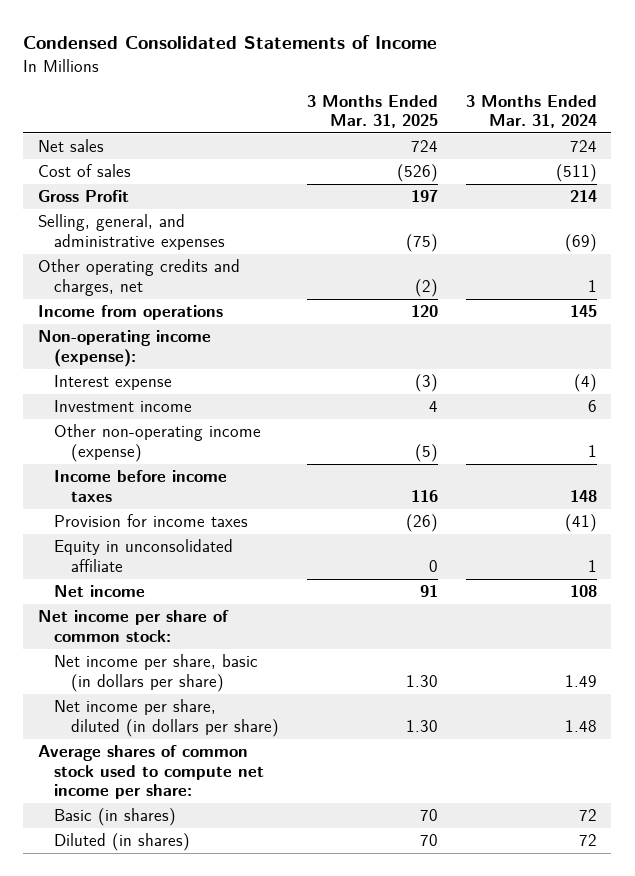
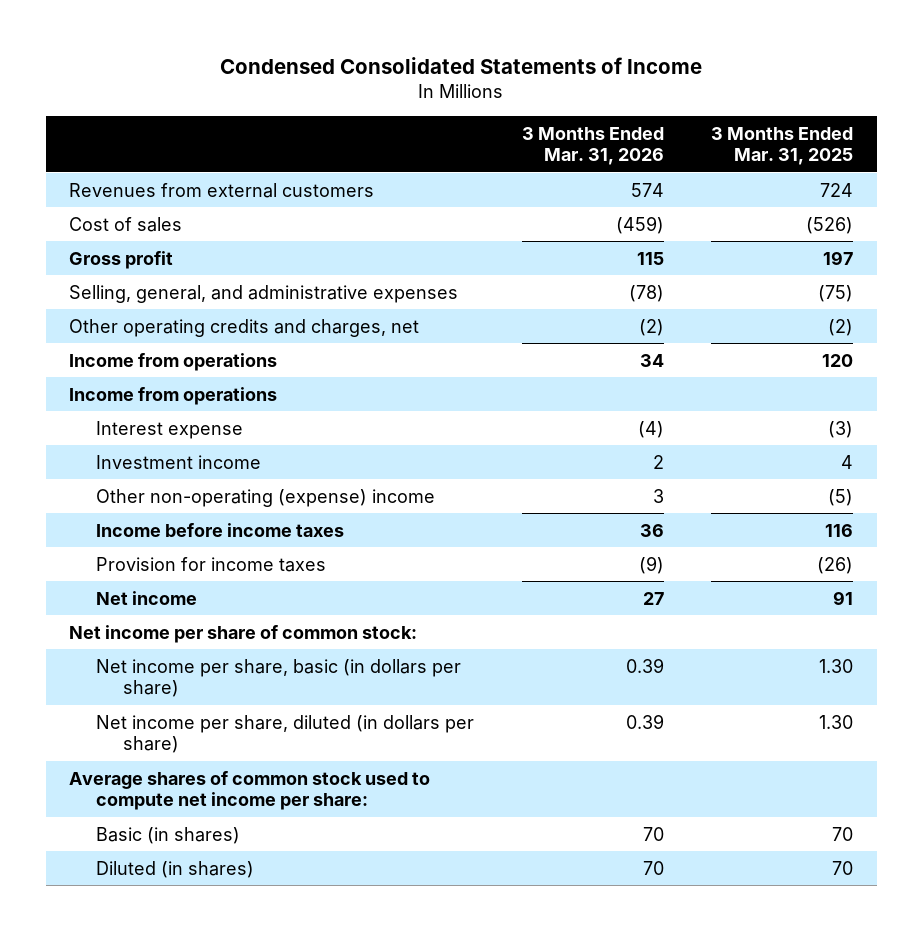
- | 3 Months Ended Mar. 31, 2025 | 3 Months Ended Mar. 31, 2024
+ | 3 Months Ended Mar. 31, 2026 | 3 Months Ended Mar. 31, 2025
- Net sales | 724 | 724
+ Revenues from external customers | 574 | 724
- Gross Profit | 197 | 214
+ Gross profit | 115 | 197
- Non-operating income (expense):
+ Income from operations
- Other non-operating income (expense) | (5) | 1
+ Other non-operating (expense) income | 3 | (5)
- Equity in unconsolidated affiliate | 0 | 1

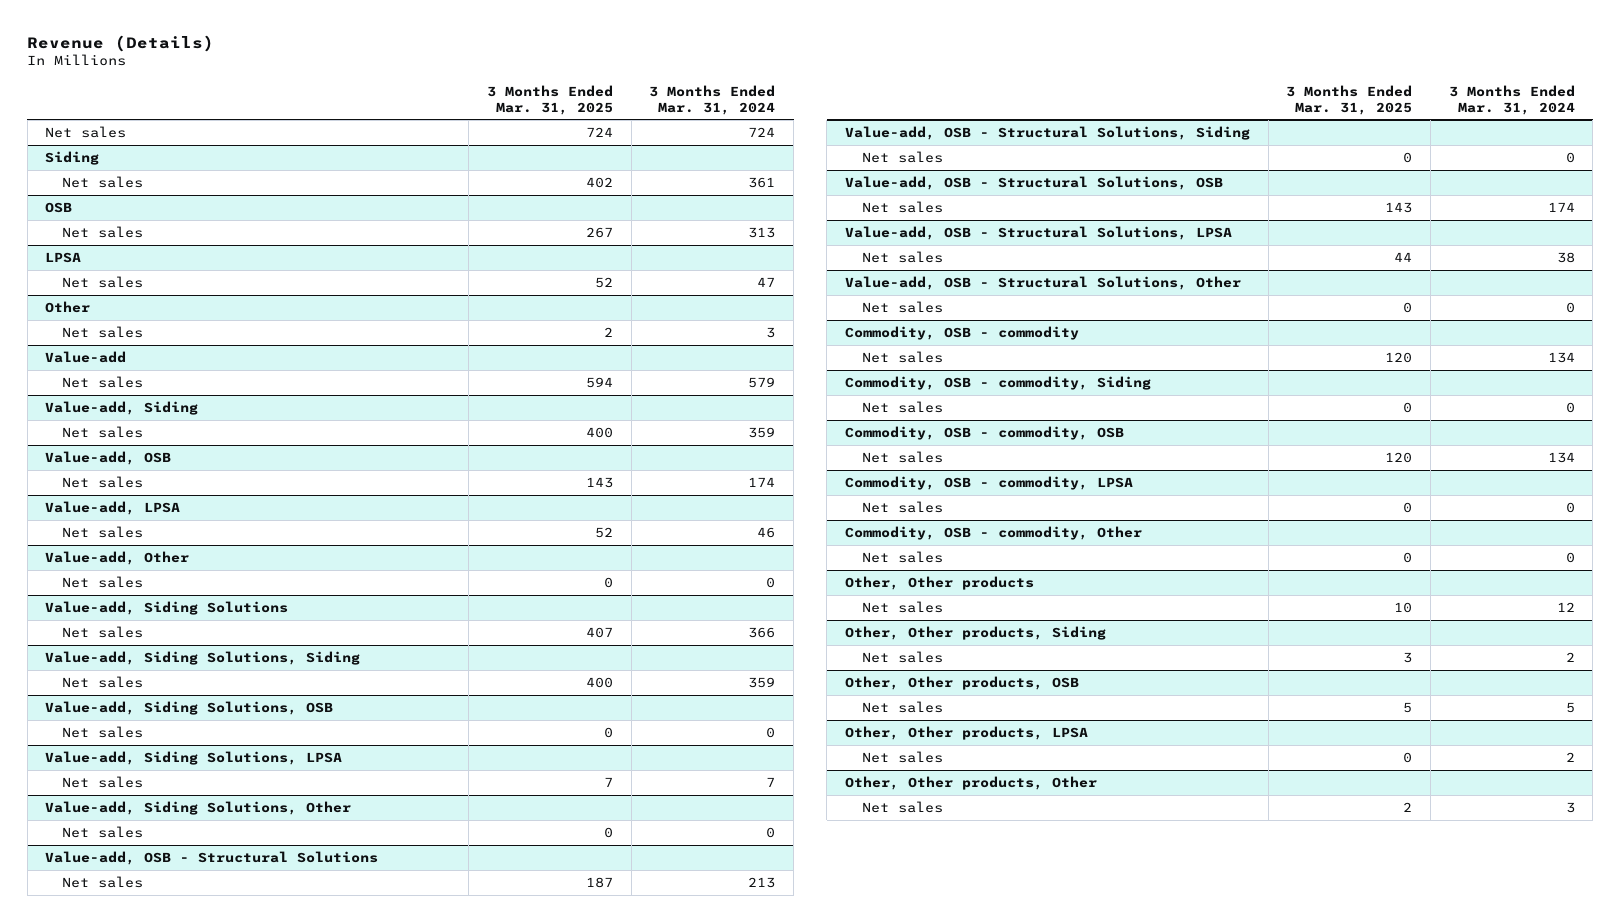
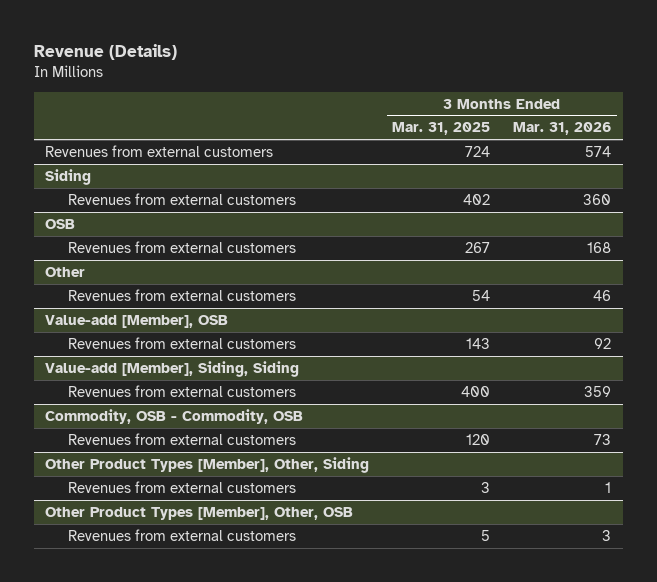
- | 3 Months Ended Mar. 31, 2025 | 3 Months Ended Mar. 31, 2024
+ | 3 Months Ended Mar. 31, 2025 | 3 Months Ended Mar. 31, 2026
- Net sales | 724 | 724
+ Revenues from external customers | 724 | 574
@ Siding
- Net sales | 402 | 361
+ Revenues from external customers | 402 | 360
@ OSB
- Net sales | 267 | 313
- LPSA
- Net sales | 52 | 47
@ OSB
+ Revenues from external customers | 267 | 168
@ Other
- Net sales | 2 | 3
- Value-add
- Net sales | 594 | 579
- Value-add, Siding
- Net sales | 400 | 359
- Value-add, OSB
- Net sales | 143 | 174
- Value-add, LPSA
- Net sales | 52 | 46
- Value-add, Other
- Net sales | 0 | 0
- Value-add, Siding Solutions
- Net sales | 407 | 366
- Value-add, Siding Solutions, Siding
- Net sales | 400 | 359
- Value-add, Siding Solutions, OSB
- Net sales | 0 | 0
- Value-add, Siding Solutions, LPSA
- Net sales | 7 | 7
- Value-add, Siding Solutions, Other
- Net sales | 0 | 0
- Value-add, OSB - Structural Solutions
- Net sales | 187 | 213
- Value-add, OSB - Structural Solutions, Siding
- Net sales | 0 | 0
- Value-add, OSB - Structural Solutions, OSB
- Net sales | 143 | 174
- Value-add, OSB - Structural Solutions, LPSA
- Net sales | 44 | 38
- Value-add, OSB - Structural Solutions, Other
- Net sales | 0 | 0
- Commodity, OSB - commodity
- Net sales | 120 | 134
- Commodity, OSB - commodity, Siding
- Net sales | 0 | 0
- Commodity, OSB - commodity, OSB
- Net sales | 120 | 134
- Commodity, OSB - commodity, LPSA
- Net sales | 0 | 0
- Commodity, OSB - commodity, Other
- Net sales | 0 | 0
- Other, Other products
- Net sales | 10 | 12
- Other, Other products, Siding
- Net sales | 3 | 2
- Other, Other products, OSB
- Net sales | 5 | 5
- Other, Other products, LPSA
- Net sales | 0 | 2
- Other, Other products, Other
- Net sales | 2 | 3
@ Other
+ Revenues from external customers | 54 | 46
+ Value-add [Member], OSB
+ Revenues from external customers | 143 | 92
+ Value-add [Member], Siding, Siding
+ Revenues from external customers | 400 | 359
+ Commodity, OSB - Commodity, OSB
+ Revenues from external customers | 120 | 73
+ Other Product Types [Member], Other, Siding
+ Revenues from external customers | 3 | 1
+ Other Product Types [Member], Other, OSB
+ Revenues from external customers | 5 | 3

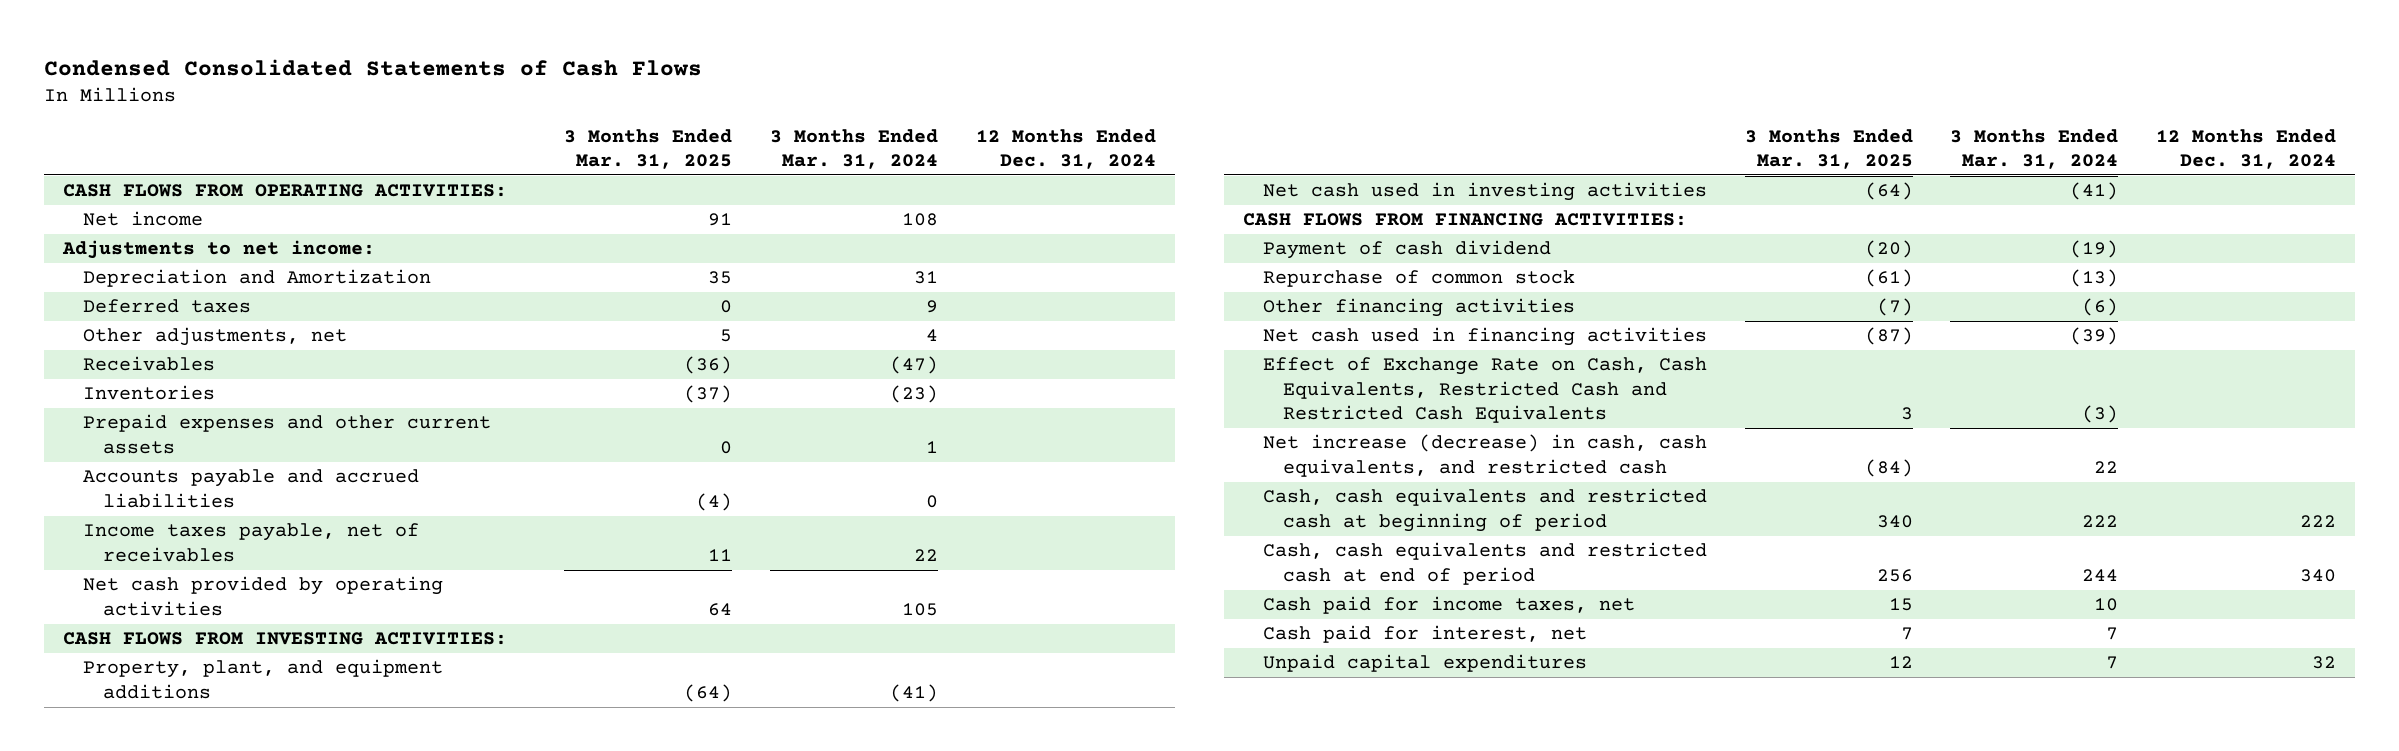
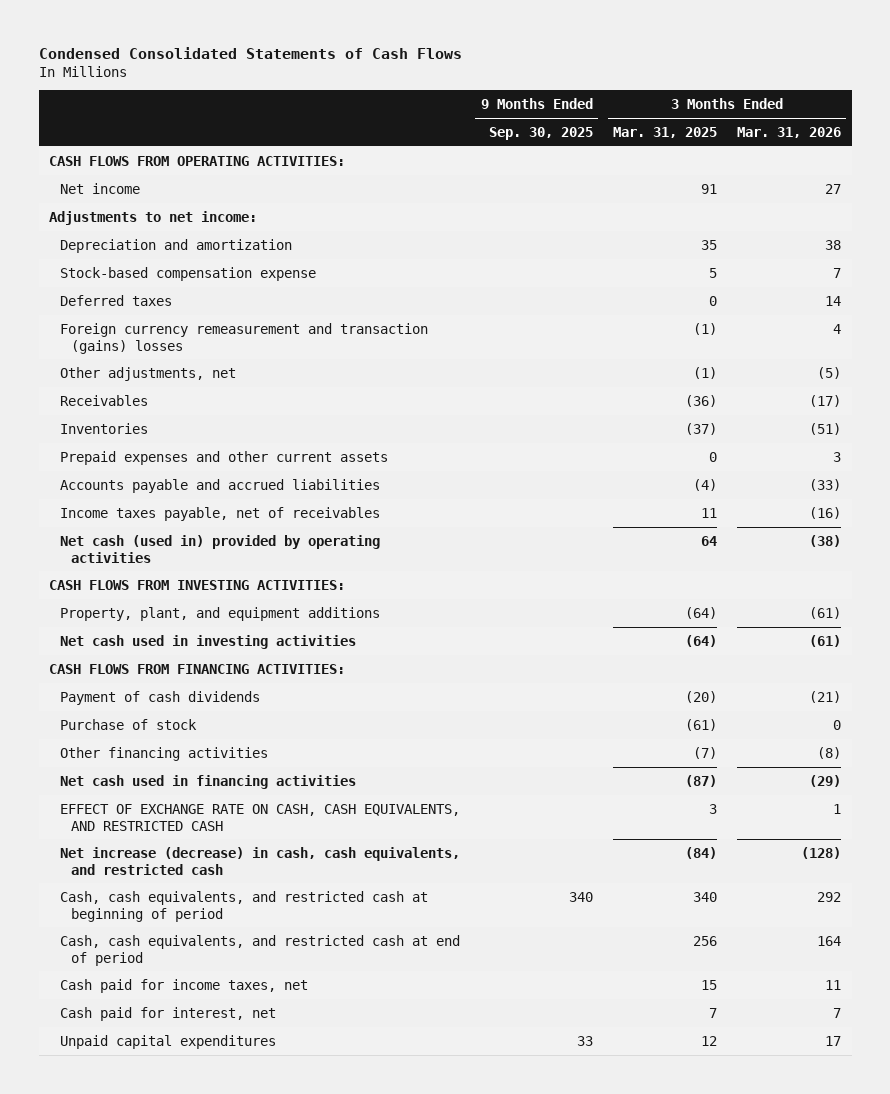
- | 3 Months Ended Mar. 31, 2025 | 3 Months Ended Mar. 31, 2024 | 12 Months Ended Dec. 31, 2024
+ | 9 Months Ended Sep. 30, 2025 | 3 Months Ended Mar. 31, 2025 | 3 Months Ended Mar. 31, 2026
- Depreciation and Amortization | 35 | 31 |
+ Depreciation and amortization | | 35 | 38
+ Stock-based compensation expense | | 5 | 7
- Other adjustments, net | 5 | 4 |
+ Foreign currency remeasurement and transaction (gains) losses | | (1) | 4
+ Other adjustments, net | | (1) | (5)
- Net cash provided by operating activities | 64 | 105 |
+ Net cash (used in) provided by operating activities | | 64 | (38)
- Payment of cash dividend | (20) | (19) |
- Repurchase of common stock | (61) | (13) |
+ Payment of cash dividends | | (20) | (21)
+ Purchase of stock | | (61) | 0
- Effect of Exchange Rate on Cash, Cash Equivalents, Restricted Cash and Restricted Cash Equivalents | 3 | (3) |
+ EFFECT OF EXCHANGE RATE ON CASH, CASH EQUIVALENTS, AND RESTRICTED CASH | | 3 | 1
- Cash, cash equivalents and restricted cash at beginning of period | 340 | 222 | 222
- Cash, cash equivalents and restricted cash at end of period | 256 | 244 | 340
+ Cash, cash equivalents, and restricted cash at beginning of period | 340 | 340 | 292
+ Cash, cash equivalents, and restricted cash at end of period | | 256 | 164

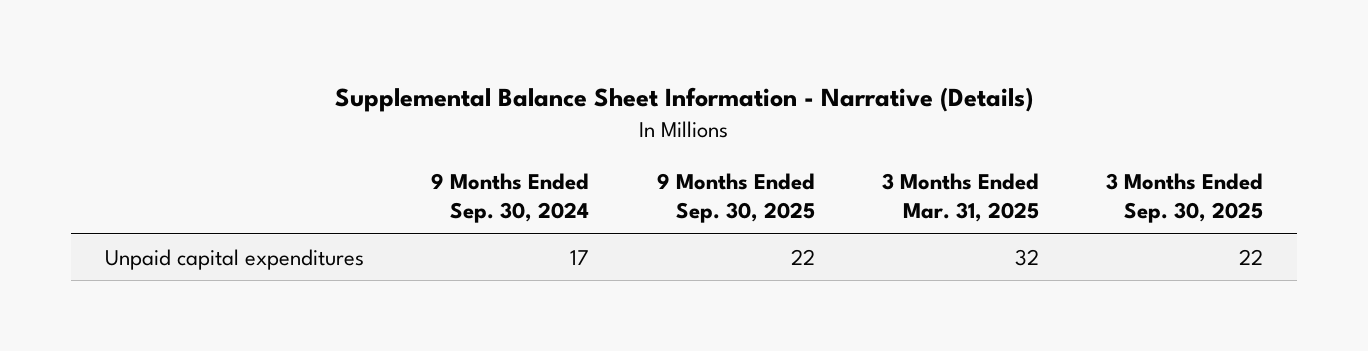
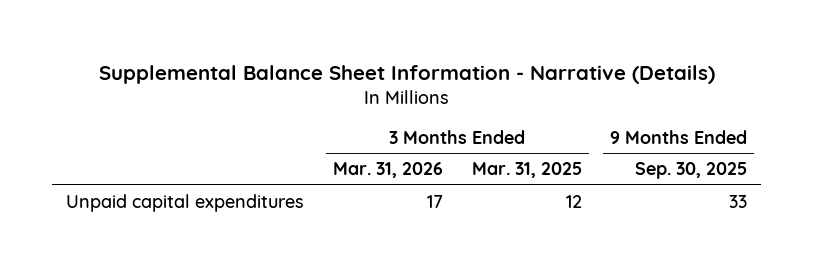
- | 9 Months Ended Sep. 30, 2024 | 9 Months Ended Sep. 30, 2025 | 3 Months Ended Mar. 31, 2025 | 3 Months Ended Sep. 30, 2025
+ | 3 Months Ended Mar. 31, 2026 | 3 Months Ended Mar. 31, 2025 | 9 Months Ended Sep. 30, 2025
- Unpaid capital expenditures | 17 | 22 | 32 | 22
+ Unpaid capital expenditures | 17 | 12 | 33

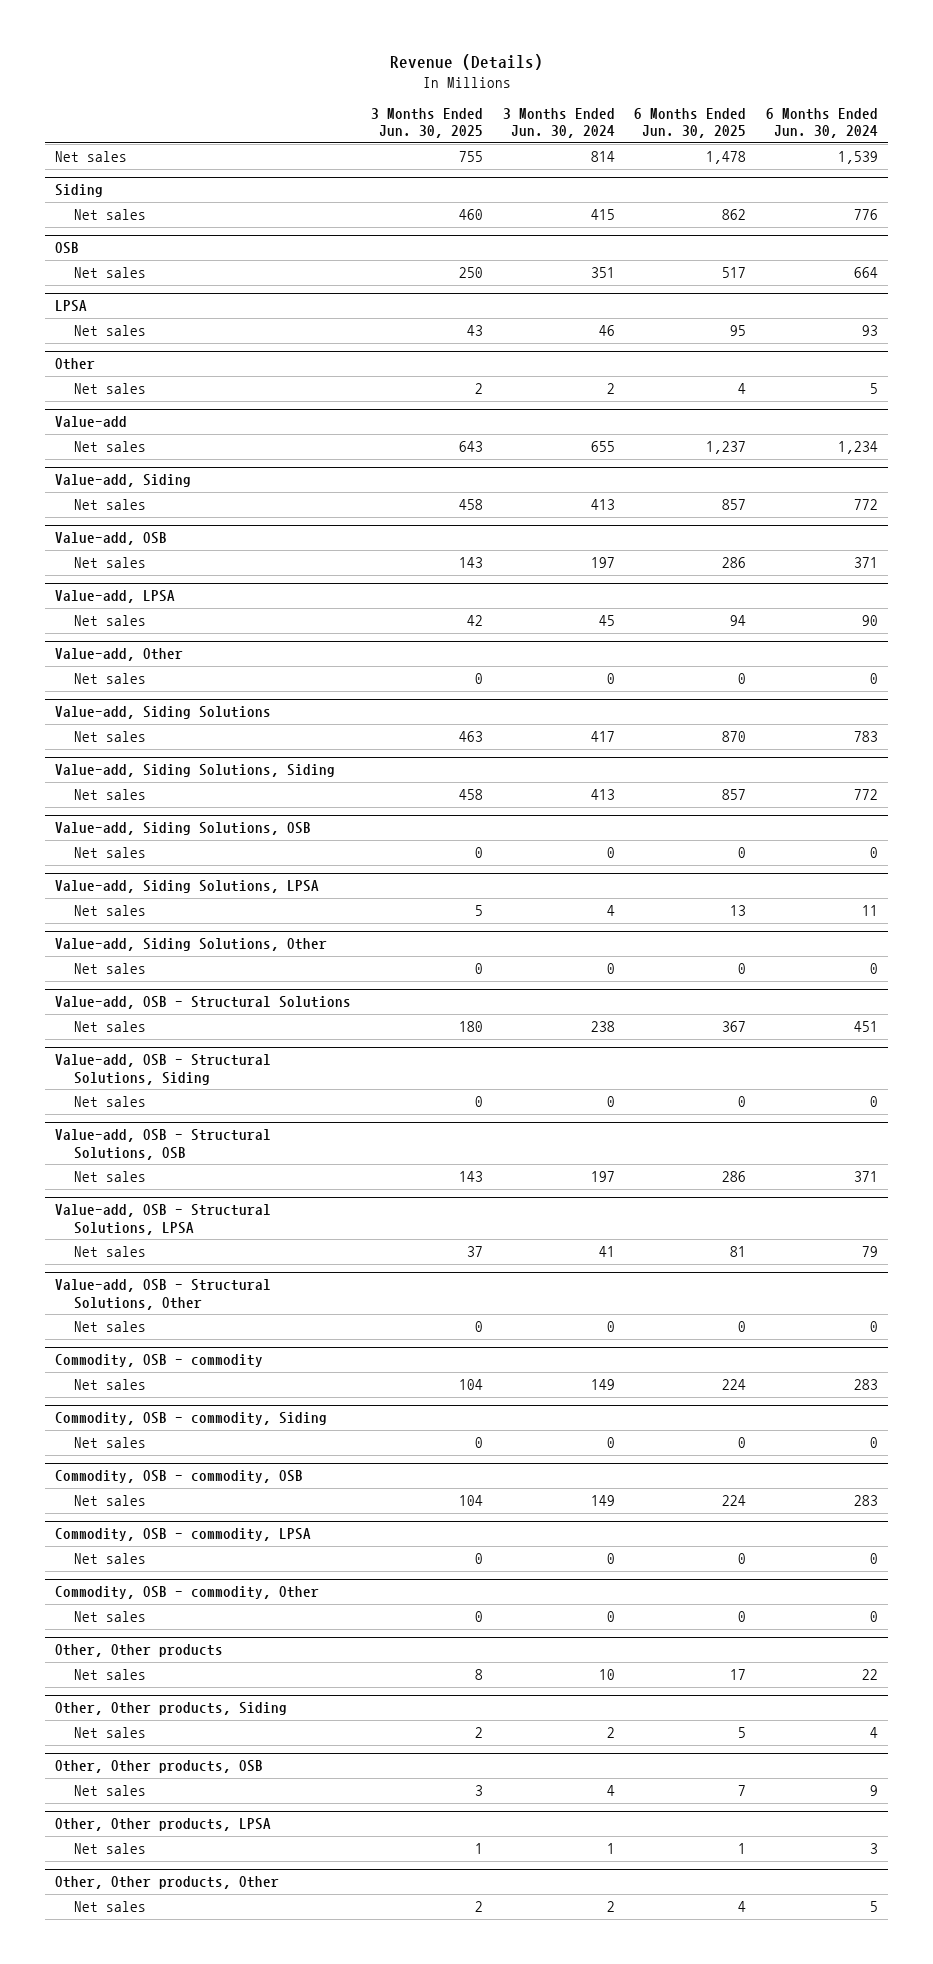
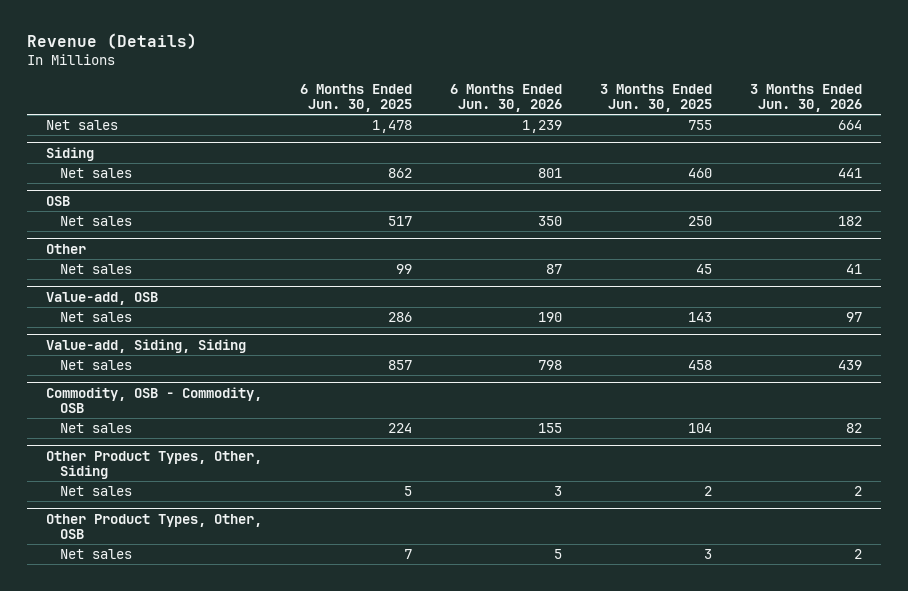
- | 3 Months Ended Jun. 30, 2025 | 3 Months Ended Jun. 30, 2024 | 6 Months Ended Jun. 30, 2025 | 6 Months Ended Jun. 30, 2024
+ | 6 Months Ended Jun. 30, 2025 | 6 Months Ended Jun. 30, 2026 | 3 Months Ended Jun. 30, 2025 | 3 Months Ended Jun. 30, 2026
- LPSA
- Net sales | 43 | 46 | 95 | 93
@ Other
- Net sales | 2 | 2 | 4 | 5
- Value-add
- Net sales | 643 | 655 | 1,237 | 1,234
- Value-add, Siding
- Net sales | 458 | 413 | 857 | 772
@ Other
+ Net sales | 99 | 87 | 45 | 41
- Value-add, LPSA
- Net sales | 42 | 45 | 94 | 90
- Value-add, Other
- Net sales | 0 | 0 | 0 | 0
- Value-add, Siding Solutions
- Net sales | 463 | 417 | 870 | 783
- Value-add, Siding Solutions, Siding
+ Value-add, Siding, Siding
- Value-add, Siding Solutions, OSB
- Net sales | 0 | 0 | 0 | 0
- Value-add, Siding Solutions, LPSA
- Net sales | 5 | 4 | 13 | 11
- Value-add, Siding Solutions, Other
- Net sales | 0 | 0 | 0 | 0
- Value-add, OSB - Structural Solutions
- Net sales | 180 | 238 | 367 | 451
- Value-add, OSB - Structural Solutions, Siding
- Net sales | 0 | 0 | 0 | 0
- Value-add, OSB - Structural Solutions, OSB
- Net sales | 143 | 197 | 286 | 371
- Value-add, OSB - Structural Solutions, LPSA
- Net sales | 37 | 41 | 81 | 79
- Value-add, OSB - Structural Solutions, Other
- Net sales | 0 | 0 | 0 | 0
- Commodity, OSB - commodity
- Net sales | 104 | 149 | 224 | 283
- Commodity, OSB - commodity, Siding
- Net sales | 0 | 0 | 0 | 0
- Commodity, OSB - commodity, OSB
+ Commodity, OSB - Commodity, OSB
- Commodity, OSB - commodity, LPSA
- Net sales | 0 | 0 | 0 | 0
- Commodity, OSB - commodity, Other
- Net sales | 0 | 0 | 0 | 0
- Other, Other products
- Net sales | 8 | 10 | 17 | 22
- Other, Other products, Siding
+ Other Product Types, Other, Siding
- Other, Other products, OSB
+ Other Product Types, Other, OSB
- Other, Other products, LPSA
- Net sales | 1 | 1 | 1 | 3
- Other, Other products, Other
- Net sales | 2 | 2 | 4 | 5

